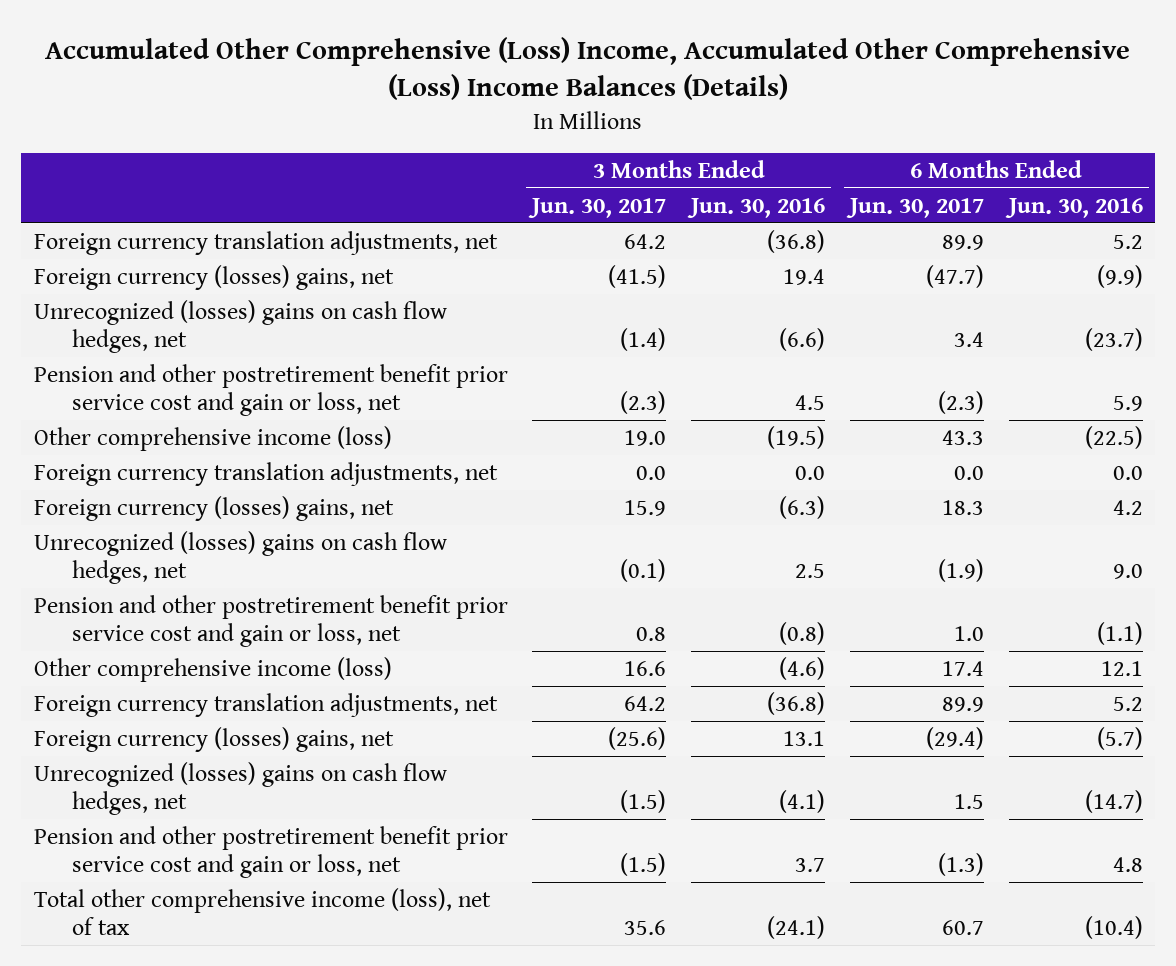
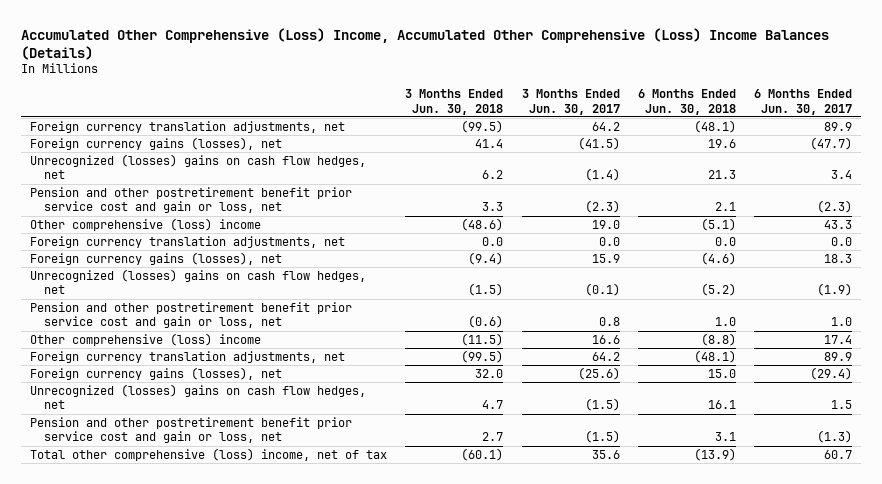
- | 3 Months Ended Jun. 30, 2017 | 3 Months Ended Jun. 30, 2016 | 6 Months Ended Jun. 30, 2017 | 6 Months Ended Jun. 30, 2016
+ | 3 Months Ended Jun. 30, 2018 | 3 Months Ended Jun. 30, 2017 | 6 Months Ended Jun. 30, 2018 | 6 Months Ended Jun. 30, 2017
- Foreign currency (losses) gains, net | (41.5) | 19.4 | (47.7) | (9.9)
+ Foreign currency gains (losses), net | 41.4 | (41.5) | 19.6 | (47.7)
- Other comprehensive income (loss) | 19.0 | (19.5) | 43.3 | (22.5)
+ Other comprehensive (loss) income | (48.6) | 19.0 | (5.1) | 43.3
- Foreign currency (losses) gains, net | 15.9 | (6.3) | 18.3 | 4.2
+ Foreign currency gains (losses), net | (9.4) | 15.9 | (4.6) | 18.3
- Other comprehensive income (loss) | 16.6 | (4.6) | 17.4 | 12.1
+ Other comprehensive (loss) income | (11.5) | 16.6 | (8.8) | 17.4
- Foreign currency (losses) gains, net | (25.6) | 13.1 | (29.4) | (5.7)
+ Foreign currency gains (losses), net | 32.0 | (25.6) | 15.0 | (29.4)
- Total other comprehensive income (loss), net of tax | 35.6 | (24.1) | 60.7 | (10.4)
+ Total other comprehensive (loss) income, net of tax | (60.1) | 35.6 | (13.9) | 60.7

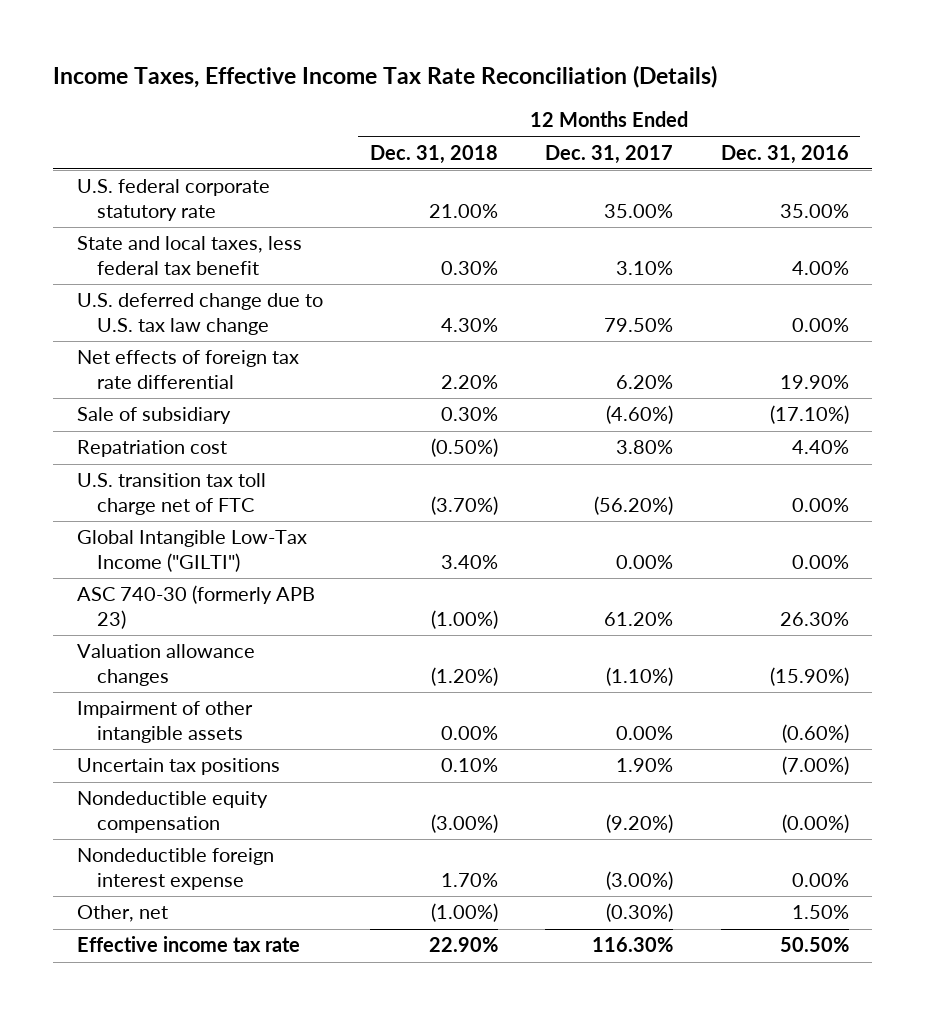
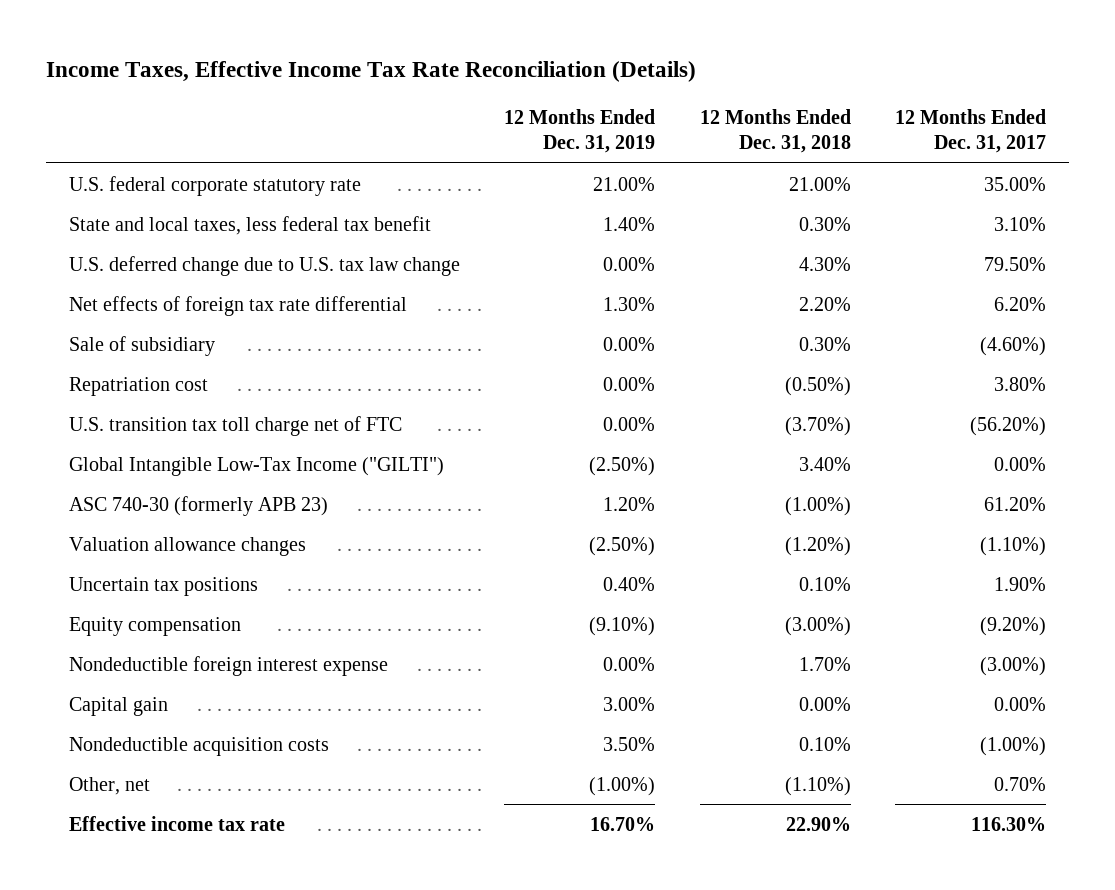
- | 12 Months Ended Dec. 31, 2018 | 12 Months Ended Dec. 31, 2017 | 12 Months Ended Dec. 31, 2016
+ | 12 Months Ended Dec. 31, 2019 | 12 Months Ended Dec. 31, 2018 | 12 Months Ended Dec. 31, 2017
- Impairment of other intangible assets | 0.00% | 0.00% | (0.60%)
- Nondeductible equity compensation | (3.00%) | (9.20%) | (0.00%)
+ Equity compensation | (9.10%) | (3.00%) | (9.20%)
- Other, net | (1.00%) | (0.30%) | 1.50%
+ Capital gain | 3.00% | 0.00% | 0.00%
+ Nondeductible acquisition costs | 3.50% | 0.10% | (1.00%)
+ Other, net | (1.00%) | (1.10%) | 0.70%

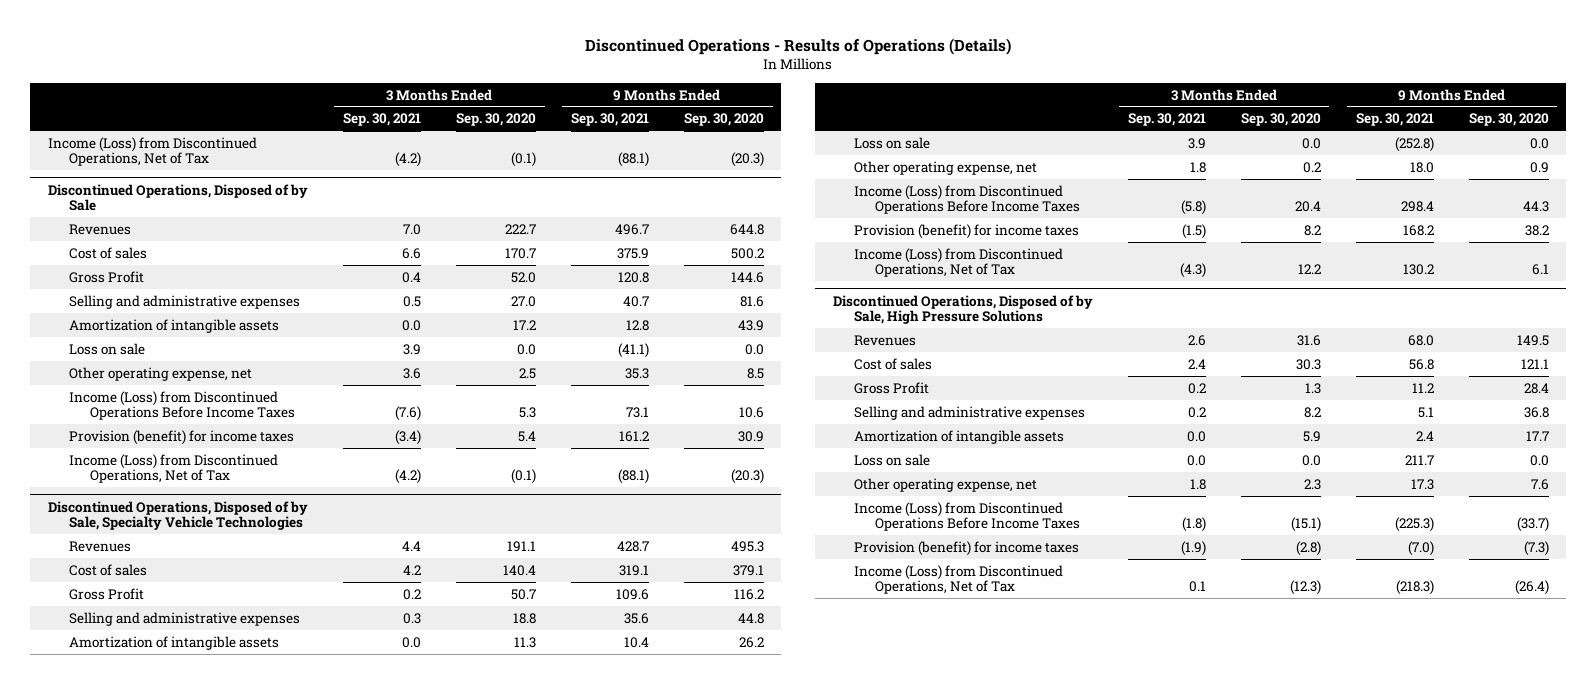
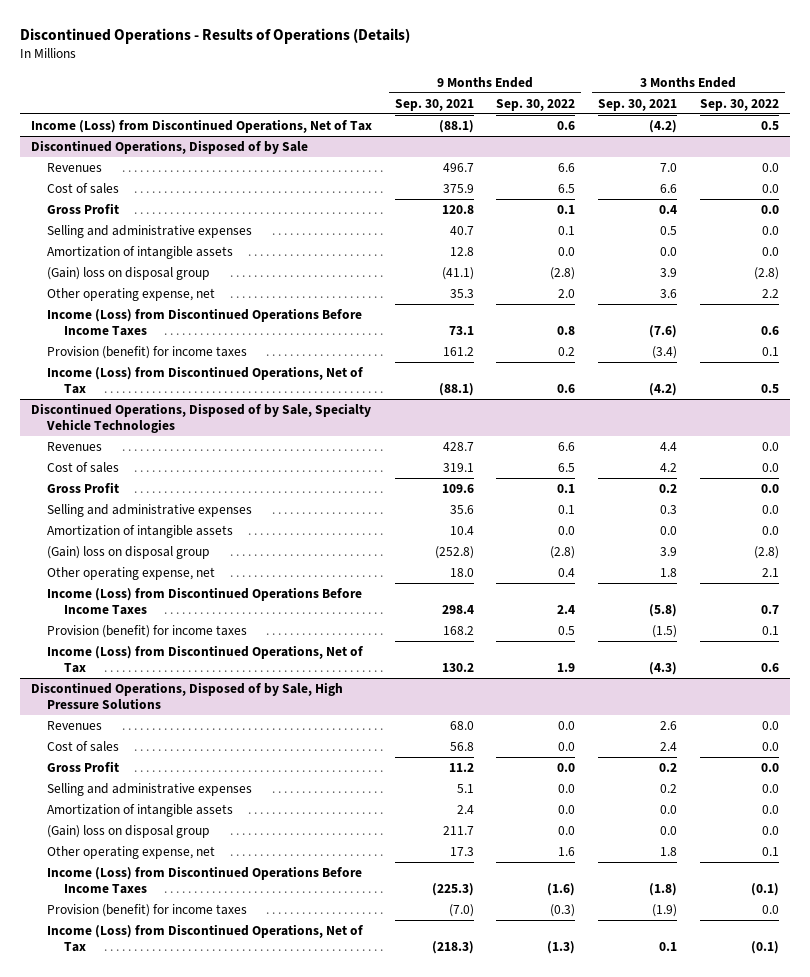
- | 3 Months Ended Sep. 30, 2021 | 3 Months Ended Sep. 30, 2020 | 9 Months Ended Sep. 30, 2021 | 9 Months Ended Sep. 30, 2020
+ | 9 Months Ended Sep. 30, 2021 | 9 Months Ended Sep. 30, 2022 | 3 Months Ended Sep. 30, 2021 | 3 Months Ended Sep. 30, 2022
@ Discontinued Operations, Disposed of by Sale
- Loss on sale | 3.9 | 0.0 | (41.1) | 0.0
+ (Gain) loss on disposal group | (41.1) | (2.8) | 3.9 | (2.8)
@ Discontinued Operations, Disposed of by Sale, Specialty Vehicle Technologies
- Loss on sale | 3.9 | 0.0 | (252.8) | 0.0
+ (Gain) loss on disposal group | (252.8) | (2.8) | 3.9 | (2.8)
@ Discontinued Operations, Disposed of by Sale, High Pressure Solutions
- Loss on sale | 0.0 | 0.0 | 211.7 | 0.0
+ (Gain) loss on disposal group | 211.7 | 0.0 | 0.0 | 0.0

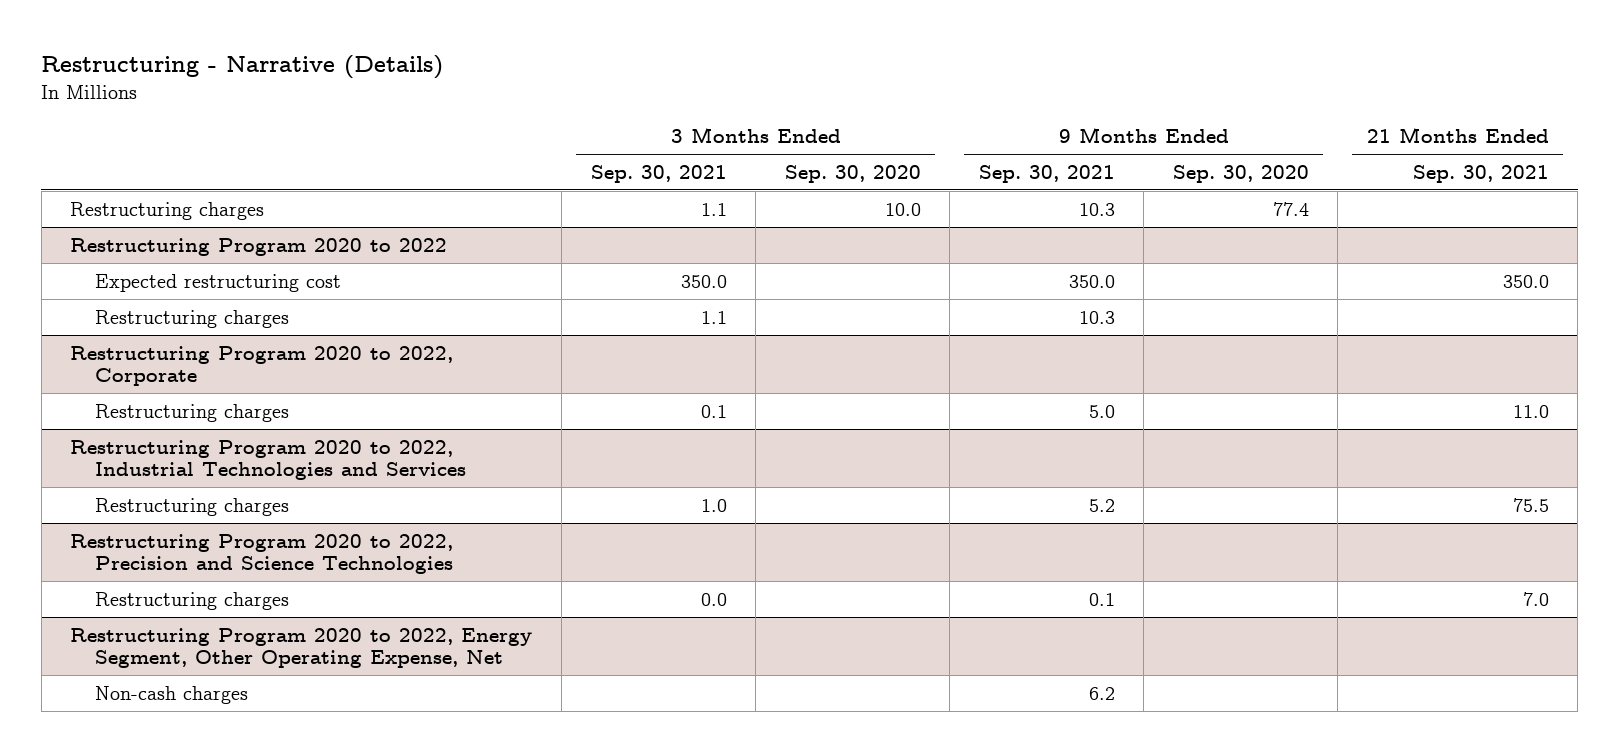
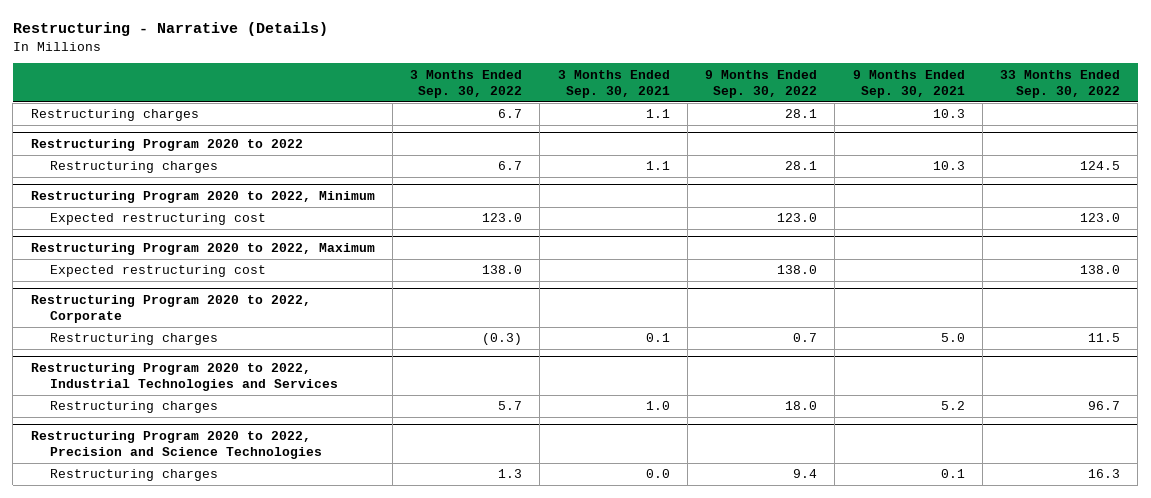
- | 3 Months Ended Sep. 30, 2021 | 3 Months Ended Sep. 30, 2020 | 9 Months Ended Sep. 30, 2021 | 9 Months Ended Sep. 30, 2020 | 21 Months Ended Sep. 30, 2021
+ | 3 Months Ended Sep. 30, 2022 | 3 Months Ended Sep. 30, 2021 | 9 Months Ended Sep. 30, 2022 | 9 Months Ended Sep. 30, 2021 | 33 Months Ended Sep. 30, 2022
@ Restructuring Program 2020 to 2022
- Expected restructuring cost | 350.0 | | 350.0 | | 350.0
+ Restructuring Program 2020 to 2022, Minimum
+ Expected restructuring cost | 123.0 | | 123.0 | | 123.0
+ Restructuring Program 2020 to 2022, Maximum
+ Expected restructuring cost | 138.0 | | 138.0 | | 138.0
- Restructuring Program 2020 to 2022, Energy Segment, Other Operating Expense, Net
- Non-cash charges | | | 6.2 | |

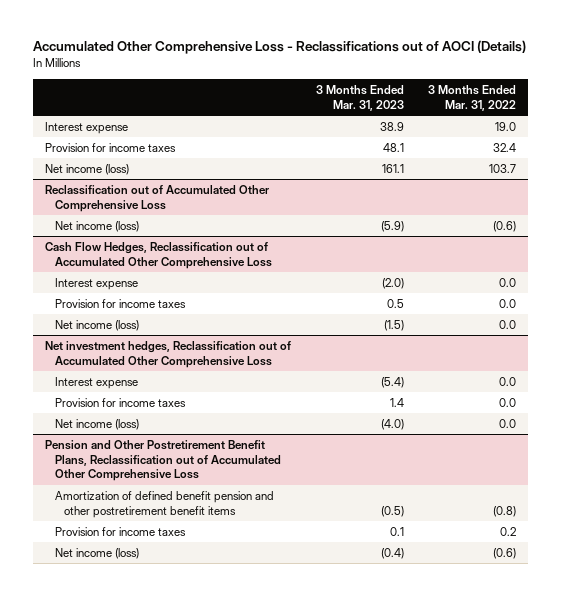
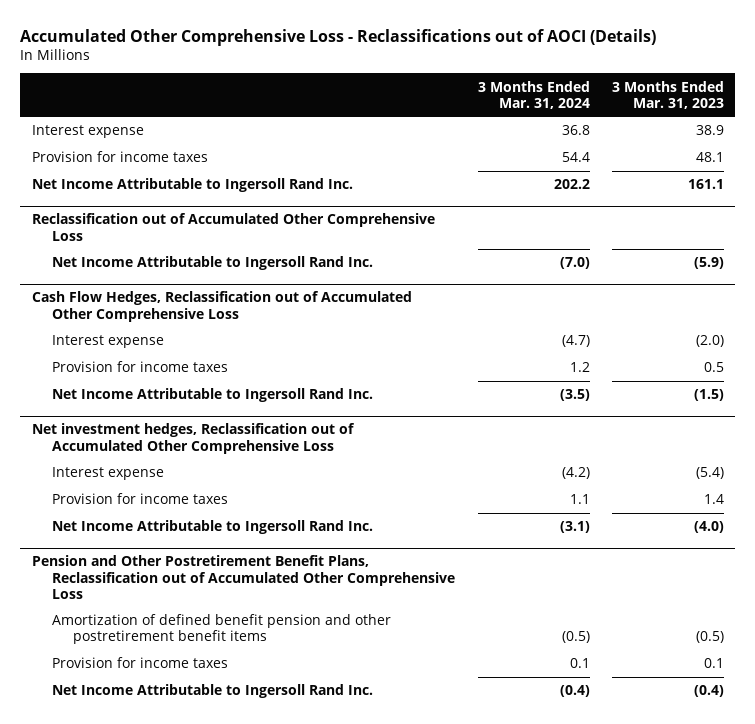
- | 3 Months Ended Mar. 31, 2023 | 3 Months Ended Mar. 31, 2022
+ | 3 Months Ended Mar. 31, 2024 | 3 Months Ended Mar. 31, 2023
- Net income (loss) | 161.1 | 103.7
+ Net Income Attributable to Ingersoll Rand Inc. | 202.2 | 161.1
@ Reclassification out of Accumulated Other Comprehensive Loss
- Net income (loss) | (5.9) | (0.6)
+ Net Income Attributable to Ingersoll Rand Inc. | (7.0) | (5.9)
@ Cash Flow Hedges, Reclassification out of Accumulated Other Comprehensive Loss
- Net income (loss) | (1.5) | 0.0
+ Net Income Attributable to Ingersoll Rand Inc. | (3.5) | (1.5)
@ Net investment hedges, Reclassification out of Accumulated Other Comprehensive Loss
- Net income (loss) | (4.0) | 0.0
+ Net Income Attributable to Ingersoll Rand Inc. | (3.1) | (4.0)
@ Pension and Other Postretirement Benefit Plans, Reclassification out of Accumulated Other Comprehensive Loss
- Net income (loss) | (0.4) | (0.6)
+ Net Income Attributable to Ingersoll Rand Inc. | (0.4) | (0.4)

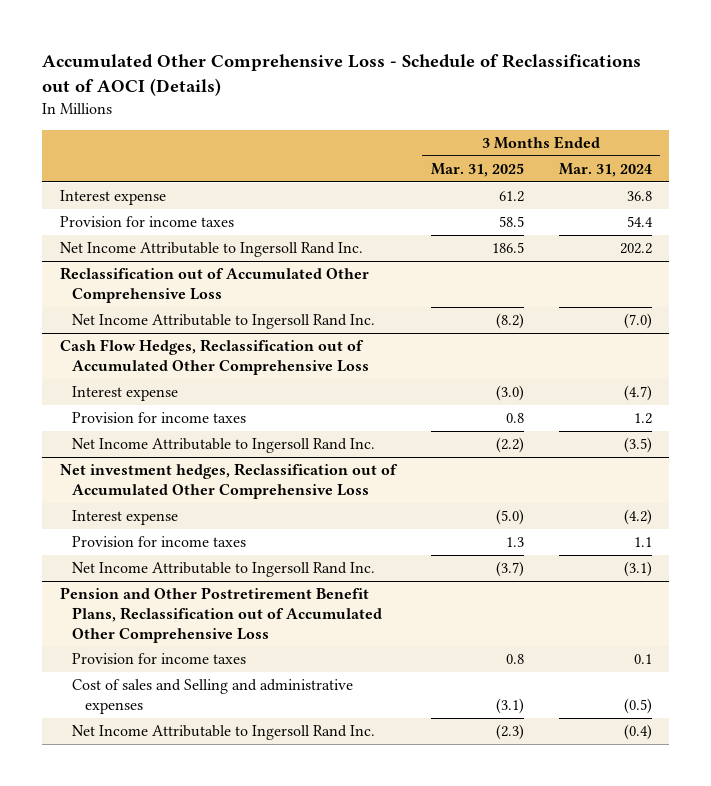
- Accumulated Other Comprehensive Loss - Reclassifications out of AOCI (Details)
+ Accumulated Other Comprehensive Loss - Schedule of Reclassifications out of AOCI (Details)
- | 3 Months Ended Mar. 31, 2024 | 3 Months Ended Mar. 31, 2023
+ | 3 Months Ended Mar. 31, 2025 | 3 Months Ended Mar. 31, 2024
@ Pension and Other Postretirement Benefit Plans, Reclassification out of Accumulated Other Comprehensive Loss
- Amortization of defined benefit pension and other postretirement benefit items | (0.5) | (0.5)
+ Cost of sales and Selling and administrative expenses | (3.1) | (0.5)

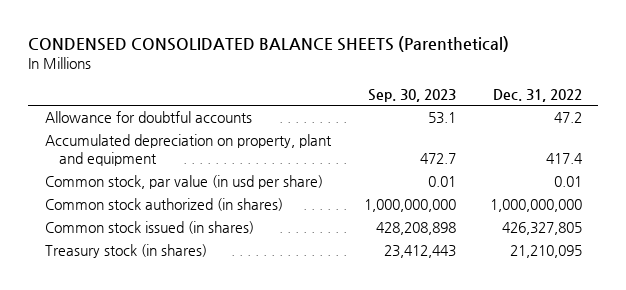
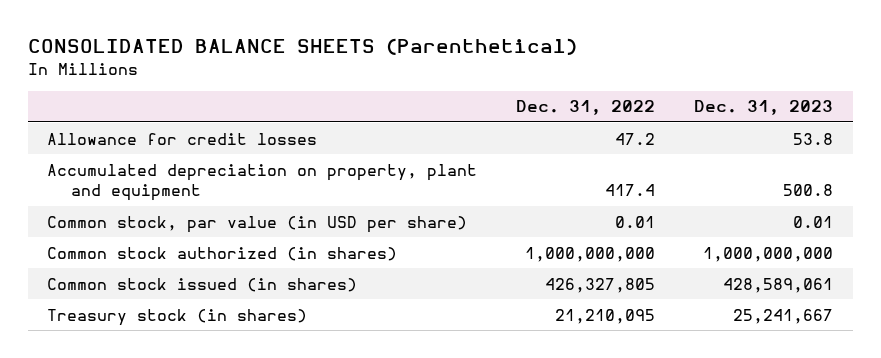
- CONDENSED CONSOLIDATED BALANCE SHEETS (Parenthetical)
+ CONSOLIDATED BALANCE SHEETS (Parenthetical)
- | Sep. 30, 2023 | Dec. 31, 2022
+ | Dec. 31, 2022 | Dec. 31, 2023
- Allowance for doubtful accounts | 53.1 | 47.2
+ Allowance for credit losses | 47.2 | 53.8
- Common stock, par value (in usd per share) | 0.01 | 0.01
+ Common stock, par value (in USD per share) | 0.01 | 0.01

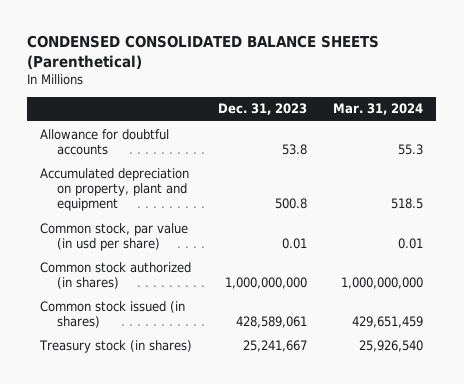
- CONSOLIDATED BALANCE SHEETS (Parenthetical)
+ CONDENSED CONSOLIDATED BALANCE SHEETS (Parenthetical)
- | Dec. 31, 2022 | Dec. 31, 2023
+ | Dec. 31, 2023 | Mar. 31, 2024
- Allowance for credit losses | 47.2 | 53.8
+ Allowance for doubtful accounts | 53.8 | 55.3
- Common stock, par value (in USD per share) | 0.01 | 0.01
+ Common stock, par value (in usd per share) | 0.01 | 0.01

